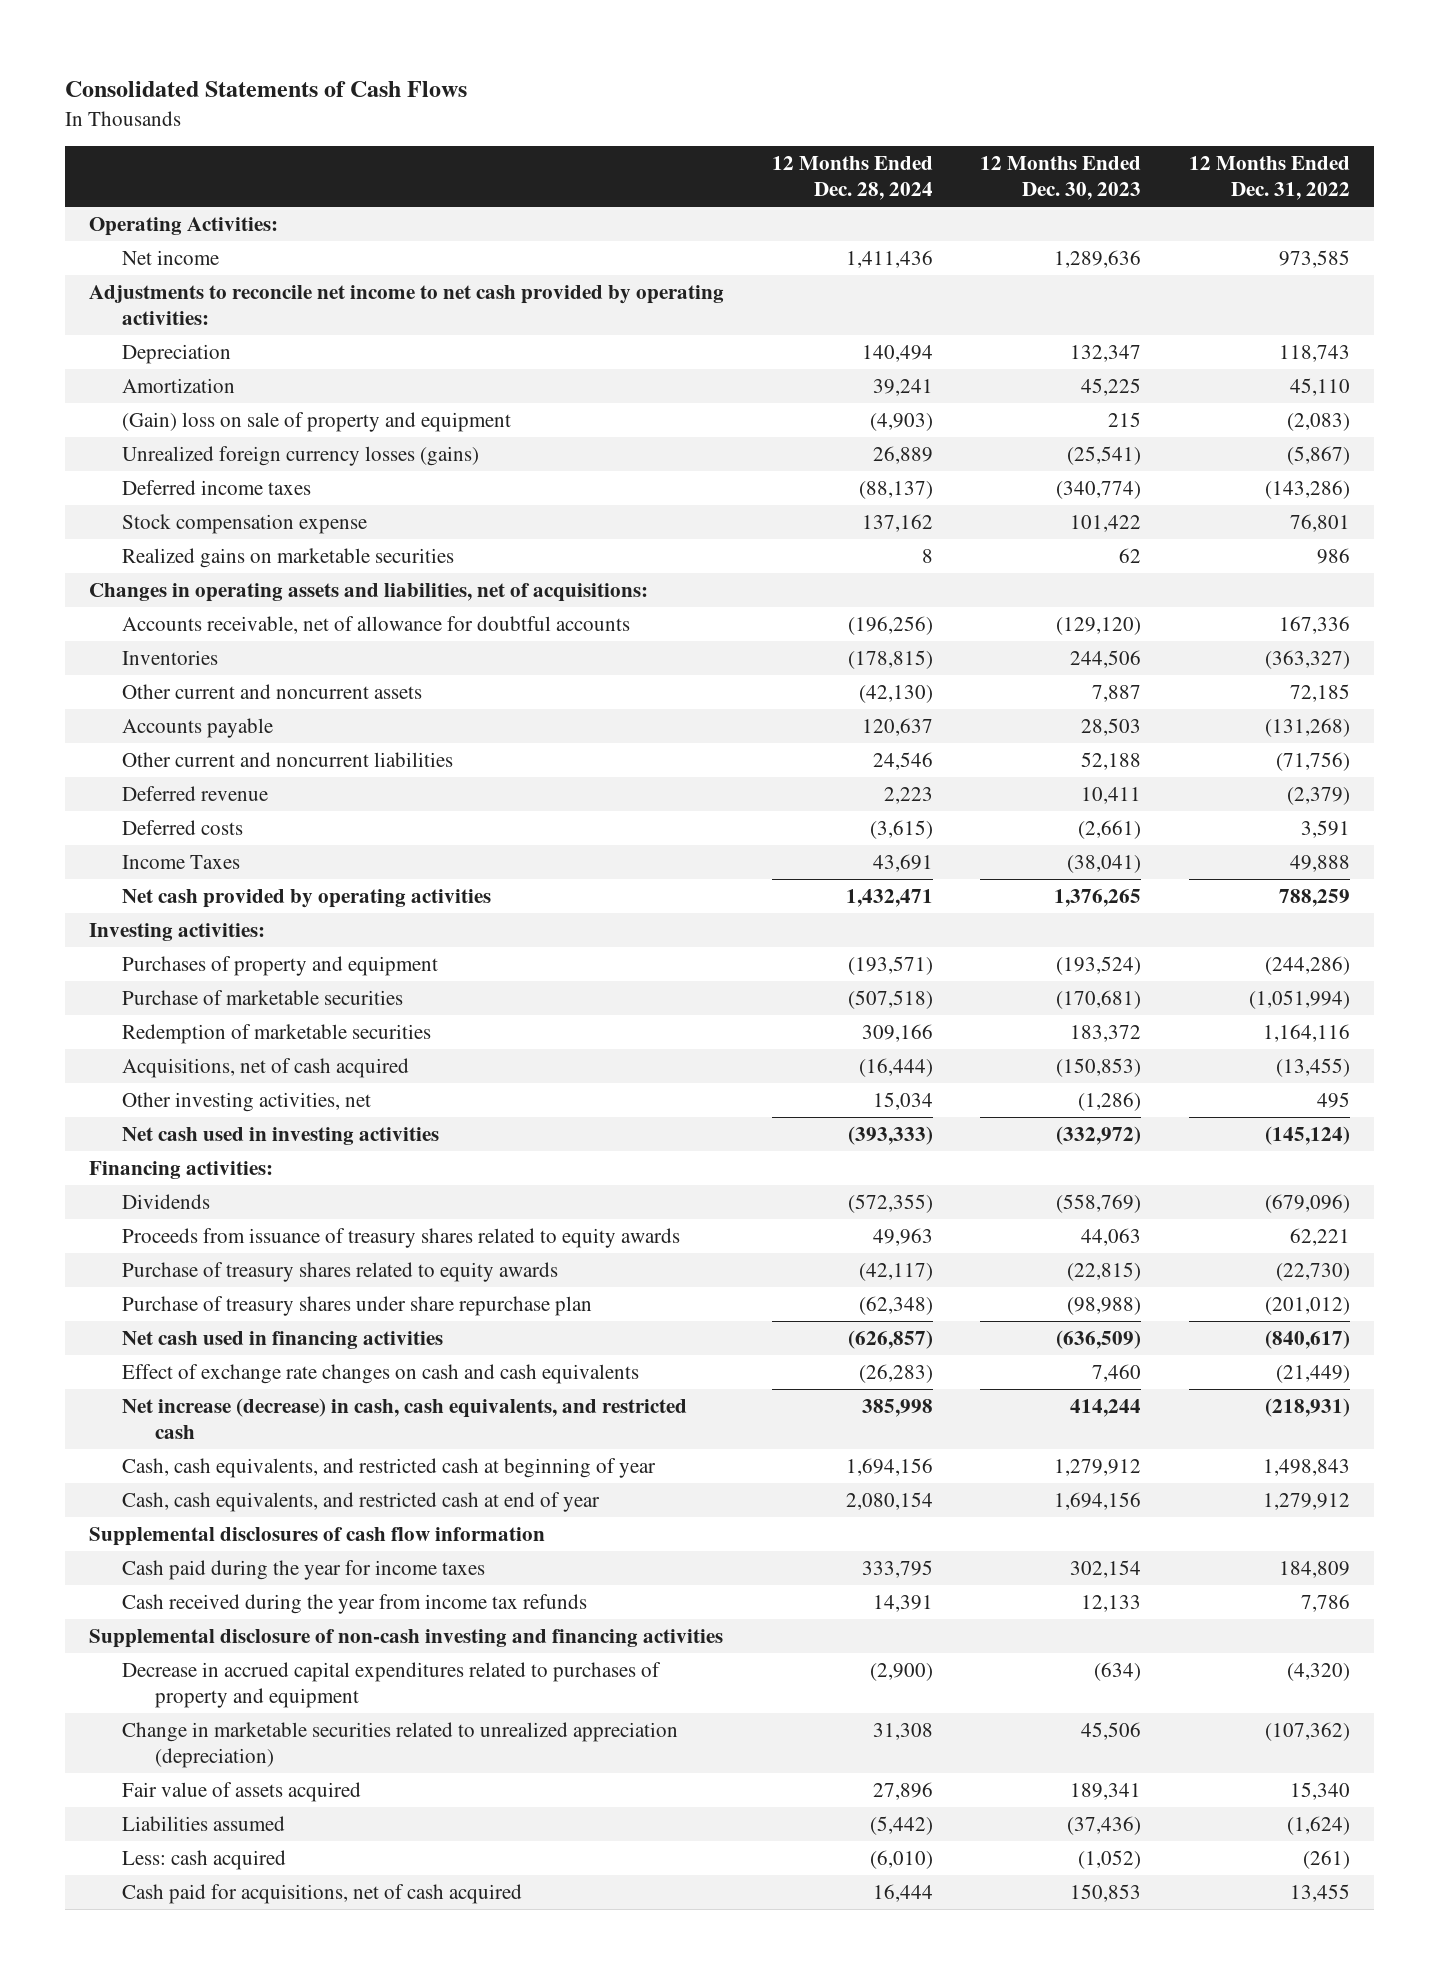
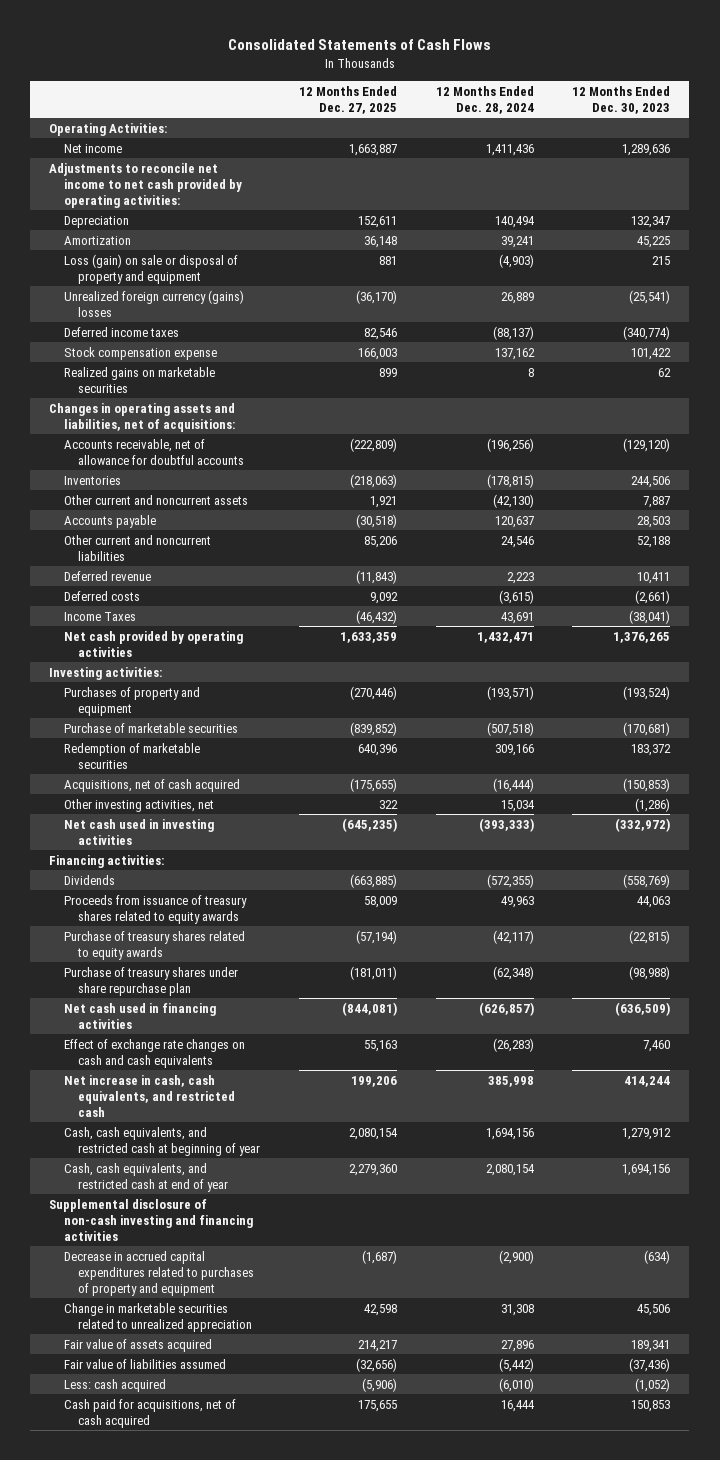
- | 12 Months Ended Dec. 28, 2024 | 12 Months Ended Dec. 30, 2023 | 12 Months Ended Dec. 31, 2022
+ | 12 Months Ended Dec. 27, 2025 | 12 Months Ended Dec. 28, 2024 | 12 Months Ended Dec. 30, 2023
- (Gain) loss on sale of property and equipment | (4,903) | 215 | (2,083)
- Unrealized foreign currency losses (gains) | 26,889 | (25,541) | (5,867)
+ Loss (gain) on sale or disposal of property and equipment | 881 | (4,903) | 215
+ Unrealized foreign currency (gains) losses | (36,170) | 26,889 | (25,541)
- Net increase (decrease) in cash, cash equivalents, and restricted cash | 385,998 | 414,244 | (218,931)
+ Net increase in cash, cash equivalents, and restricted cash | 199,206 | 385,998 | 414,244
- Supplemental disclosures of cash flow information
- Cash paid during the year for income taxes | 333,795 | 302,154 | 184,809
- Cash received during the year from income tax refunds | 14,391 | 12,133 | 7,786
- Change in marketable securities related to unrealized appreciation (depreciation) | 31,308 | 45,506 | (107,362)
+ Change in marketable securities related to unrealized appreciation | 42,598 | 31,308 | 45,506
- Liabilities assumed | (5,442) | (37,436) | (1,624)
+ Fair value of liabilities assumed | (32,656) | (5,442) | (37,436)

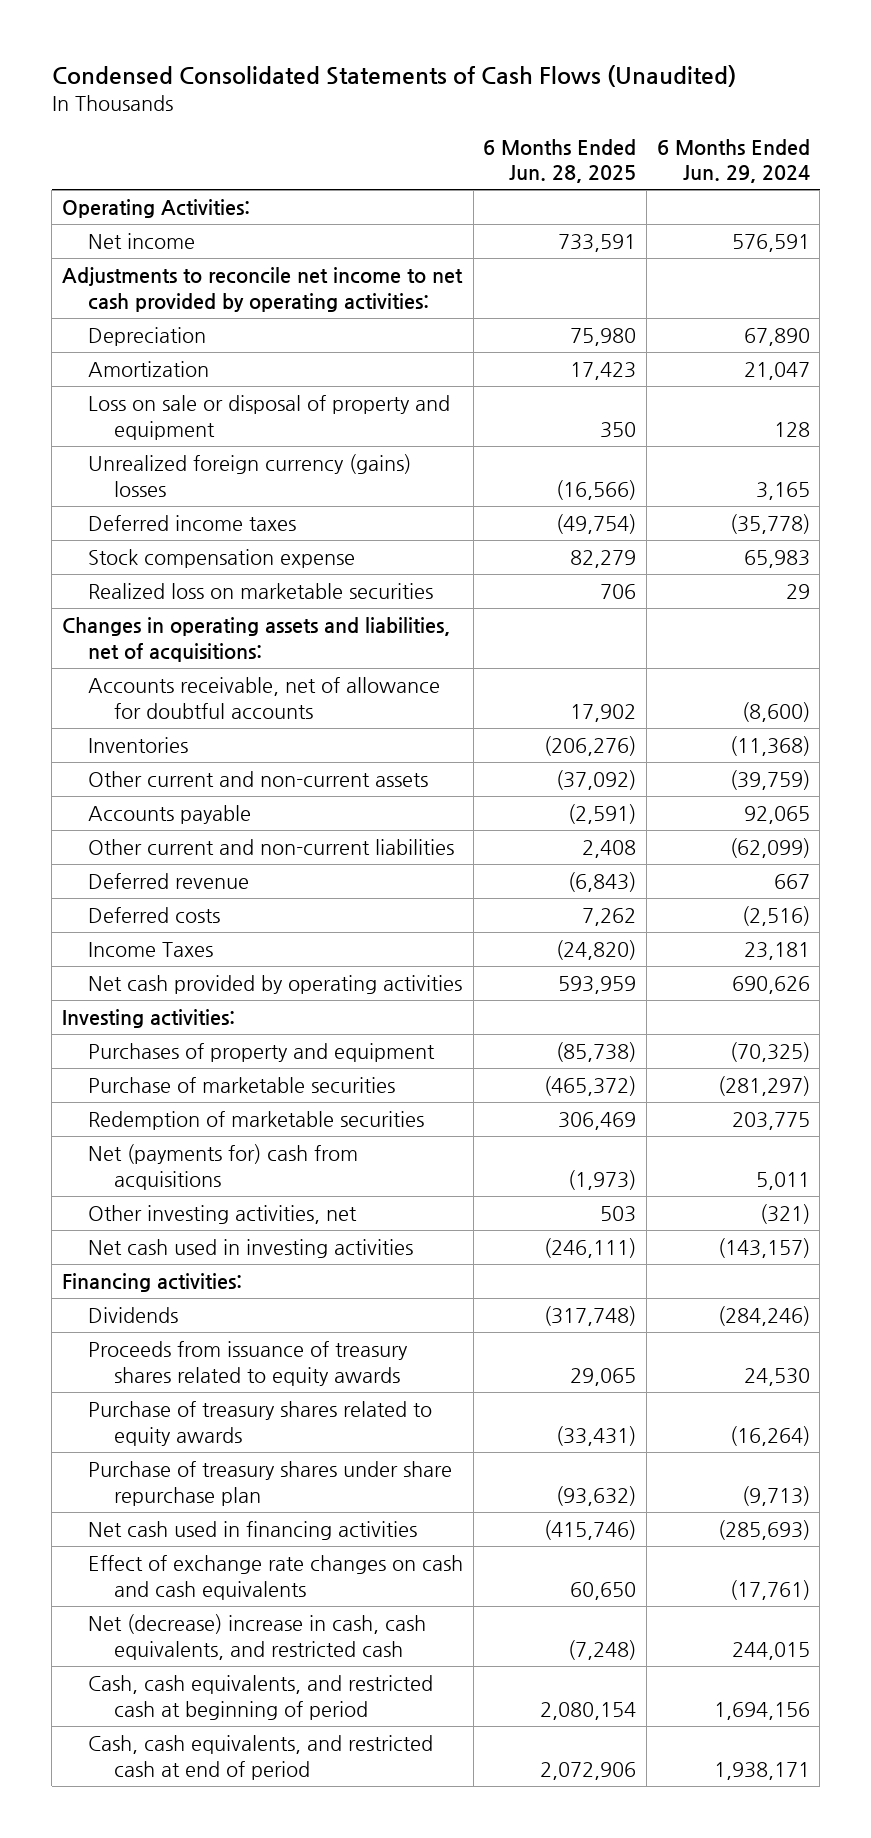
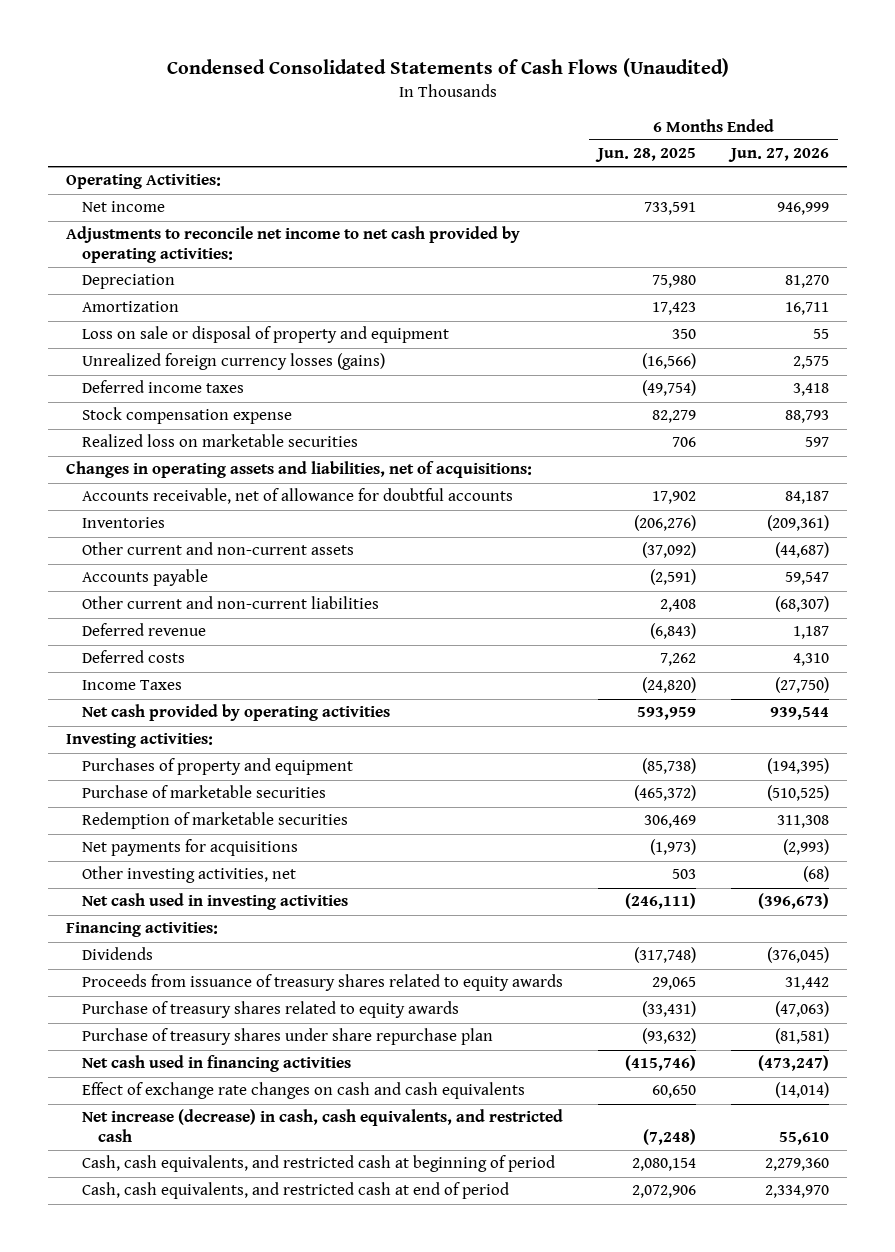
- | 6 Months Ended Jun. 28, 2025 | 6 Months Ended Jun. 29, 2024
+ | 6 Months Ended Jun. 28, 2025 | 6 Months Ended Jun. 27, 2026
- Unrealized foreign currency (gains) losses | (16,566) | 3,165
+ Unrealized foreign currency losses (gains) | (16,566) | 2,575
- Net (payments for) cash from acquisitions | (1,973) | 5,011
+ Net payments for acquisitions | (1,973) | (2,993)
- Net (decrease) increase in cash, cash equivalents, and restricted cash | (7,248) | 244,015
+ Net increase (decrease) in cash, cash equivalents, and restricted cash | (7,248) | 55,610

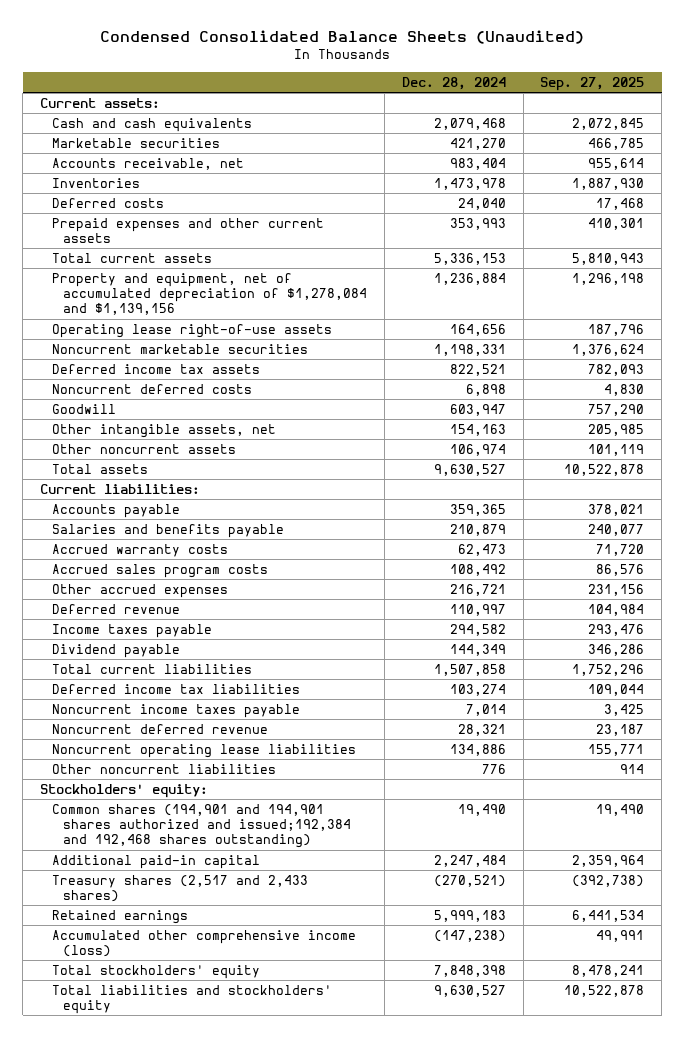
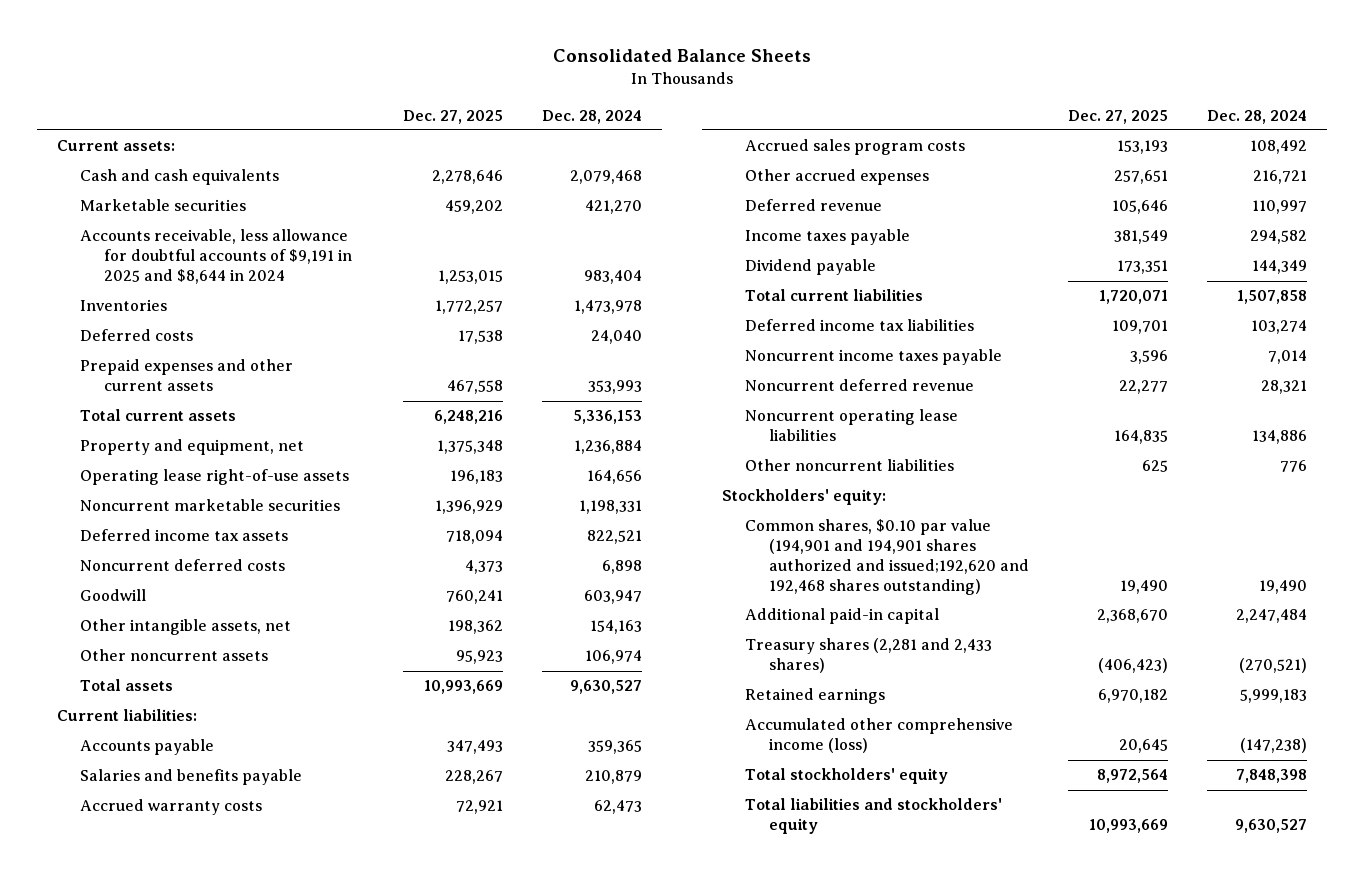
- Condensed Consolidated Balance Sheets (Unaudited)
+ Consolidated Balance Sheets
- | Dec. 28, 2024 | Sep. 27, 2025
+ | Dec. 27, 2025 | Dec. 28, 2024
- Accounts receivable, net | 983,404 | 955,614
+ Accounts receivable, less allowance for doubtful accounts of $9,191 in 2025 and $8,644 in 2024 | 1,253,015 | 983,404
- Property and equipment, net of accumulated depreciation of $1,278,084 and $1,139,156 | 1,236,884 | 1,296,198
+ Property and equipment, net | 1,375,348 | 1,236,884
- Common shares (194,901 and 194,901 shares authorized and issued;192,384 and 192,468 shares outstanding) | 19,490 | 19,490
+ Common shares, $0.10 par value (194,901 and 194,901 shares authorized and issued;192,620 and 192,468 shares outstanding) | 19,490 | 19,490
- Treasury shares (2,517 and 2,433 shares) | (270,521) | (392,738)
+ Treasury shares (2,281 and 2,433 shares) | (406,423) | (270,521)

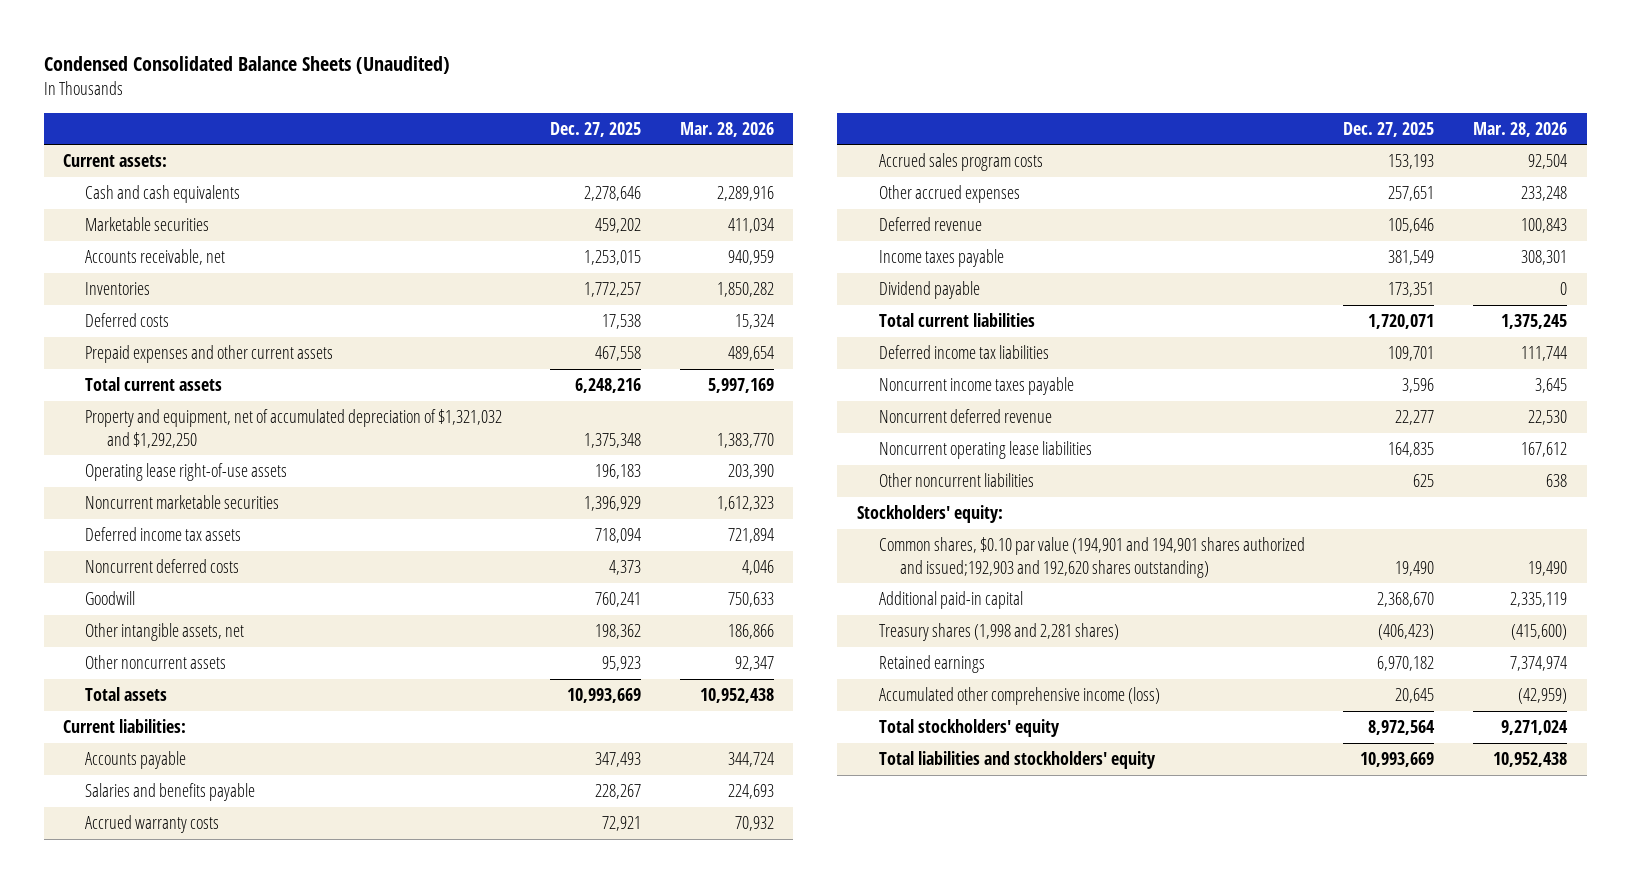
- Consolidated Balance Sheets
+ Condensed Consolidated Balance Sheets (Unaudited)
- | Dec. 27, 2025 | Dec. 28, 2024
+ | Dec. 27, 2025 | Mar. 28, 2026
- Accounts receivable, less allowance for doubtful accounts of $9,191 in 2025 and $8,644 in 2024 | 1,253,015 | 983,404
+ Accounts receivable, net | 1,253,015 | 940,959
- Property and equipment, net | 1,375,348 | 1,236,884
+ Property and equipment, net of accumulated depreciation of $1,321,032 and $1,292,250 | 1,375,348 | 1,383,770
- Common shares, $0.10 par value (194,901 and 194,901 shares authorized and issued;192,620 and 192,468 shares outstanding) | 19,490 | 19,490
+ Common shares, $0.10 par value (194,901 and 194,901 shares authorized and issued;192,903 and 192,620 shares outstanding) | 19,490 | 19,490
- Treasury shares (2,281 and 2,433 shares) | (406,423) | (270,521)
+ Treasury shares (1,998 and 2,281 shares) | (406,423) | (415,600)

